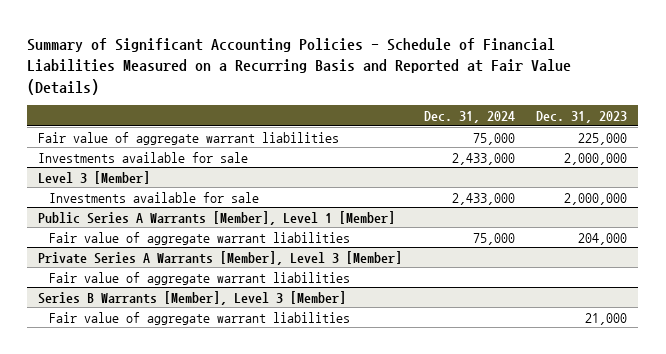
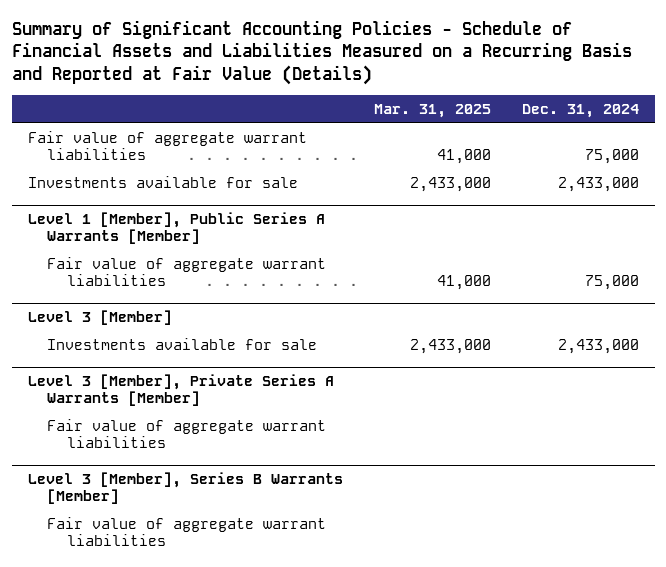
- Summary of Significant Accounting Policies - Schedule of Financial Liabilities Measured on a Recurring Basis and Reported at Fair Value (Details)
+ Summary of Significant Accounting Policies - Schedule of Financial Assets and Liabilities Measured on a Recurring Basis and Reported at Fair Value (Details)
- | Dec. 31, 2024 | Dec. 31, 2023
+ | Mar. 31, 2025 | Dec. 31, 2024
+ Level 1 [Member], Public Series A Warrants [Member]
+ Fair value of aggregate warrant liabilities | 41,000 | 75,000
- Public Series A Warrants [Member], Level 1 [Member]
- Fair value of aggregate warrant liabilities | 75,000 | 204,000
- Private Series A Warrants [Member], Level 3 [Member]
+ Level 3 [Member], Private Series A Warrants [Member]
- Series B Warrants [Member], Level 3 [Member]
+ Level 3 [Member], Series B Warrants [Member]

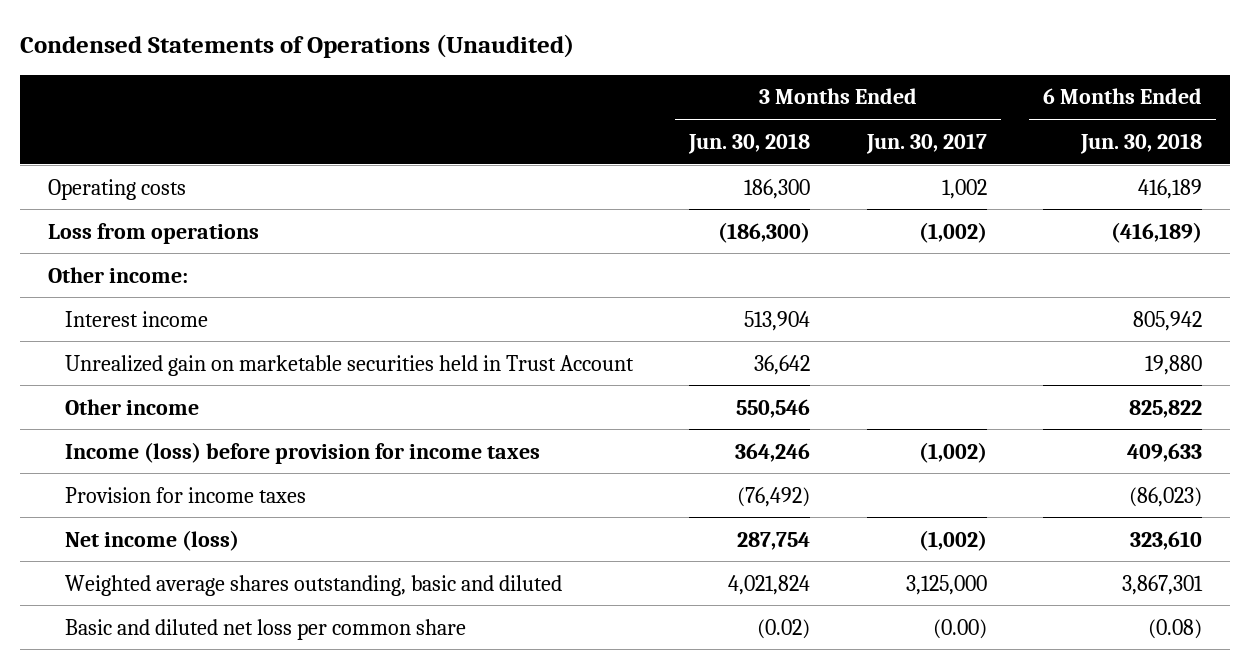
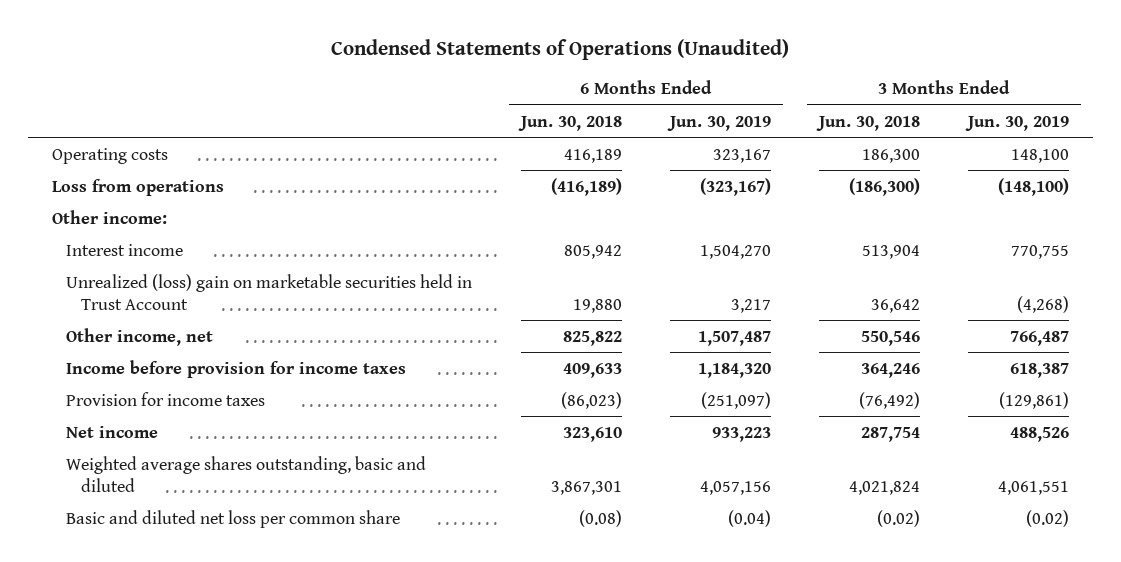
- | 3 Months Ended Jun. 30, 2018 | 3 Months Ended Jun. 30, 2017 | 6 Months Ended Jun. 30, 2018
+ | 6 Months Ended Jun. 30, 2018 | 6 Months Ended Jun. 30, 2019 | 3 Months Ended Jun. 30, 2018 | 3 Months Ended Jun. 30, 2019
- Unrealized gain on marketable securities held in Trust Account | 36,642 | | 19,880
- Other income | 550,546 | | 825,822
- Income (loss) before provision for income taxes | 364,246 | (1,002) | 409,633
+ Unrealized (loss) gain on marketable securities held in Trust Account | 19,880 | 3,217 | 36,642 | (4,268)
+ Other income, net | 825,822 | 1,507,487 | 550,546 | 766,487
+ Income before provision for income taxes | 409,633 | 1,184,320 | 364,246 | 618,387
- Net income (loss) | 287,754 | (1,002) | 323,610
+ Net income | 323,610 | 933,223 | 287,754 | 488,526

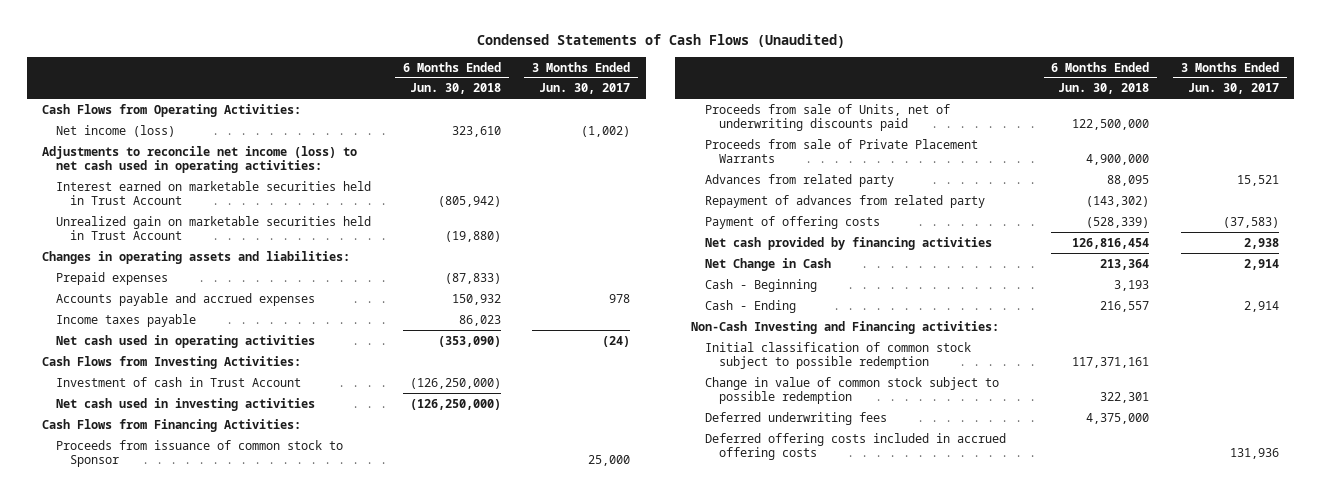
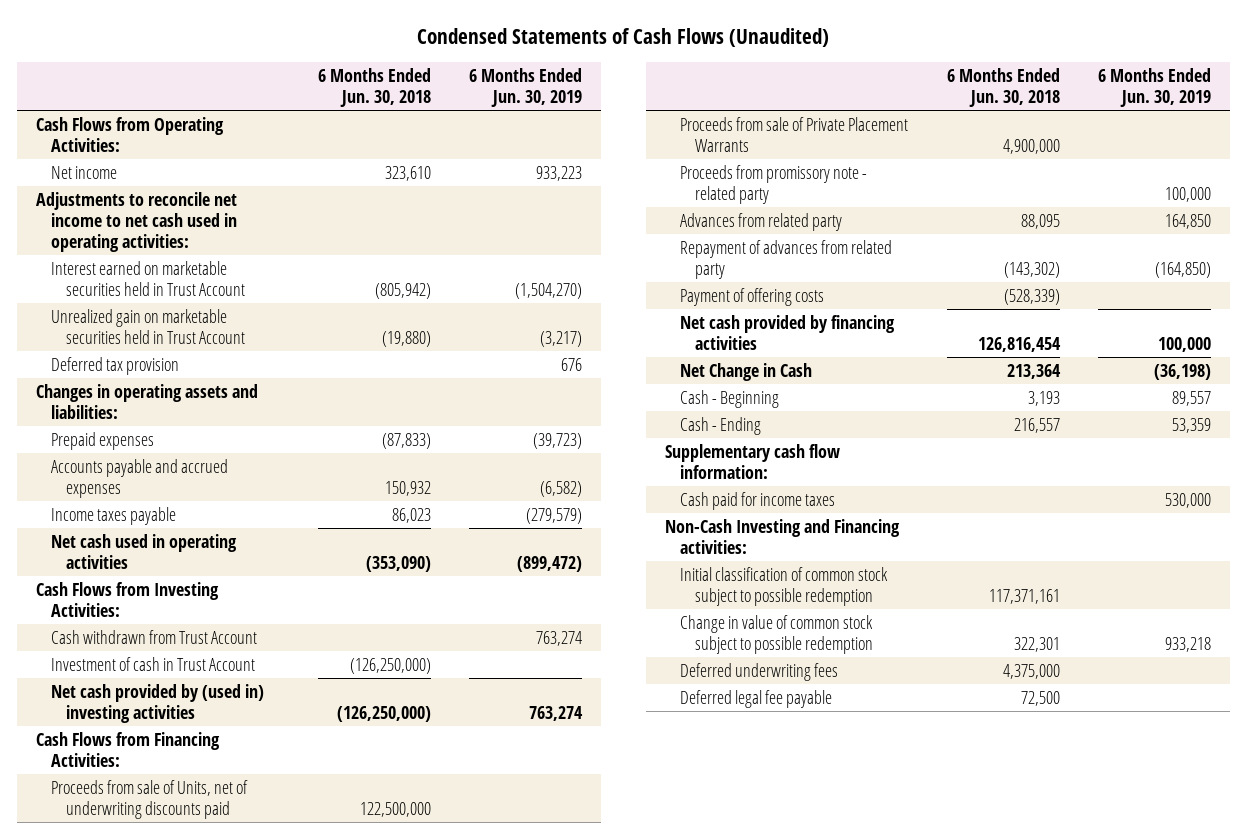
- | 6 Months Ended Jun. 30, 2018 | 3 Months Ended Jun. 30, 2017
+ | 6 Months Ended Jun. 30, 2018 | 6 Months Ended Jun. 30, 2019
- Net income (loss) | 323,610 | (1,002)
- Adjustments to reconcile net income (loss) to net cash used in operating activities:
+ Net income | 323,610 | 933,223
+ Adjustments to reconcile net income to net cash used in operating activities:
+ Deferred tax provision | | 676
+ Cash withdrawn from Trust Account | | 763,274
- Net cash used in investing activities | (126,250,000) |
+ Net cash provided by (used in) investing activities | (126,250,000) | 763,274
- Proceeds from issuance of common stock to Sponsor | | 25,000
+ Proceeds from promissory note - related party | | 100,000
+ Supplementary cash flow information:
+ Cash paid for income taxes | | 530,000
- Deferred offering costs included in accrued offering costs | | 131,936
+ Deferred legal fee payable | 72,500 |

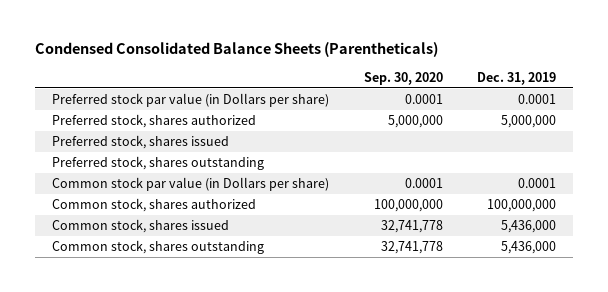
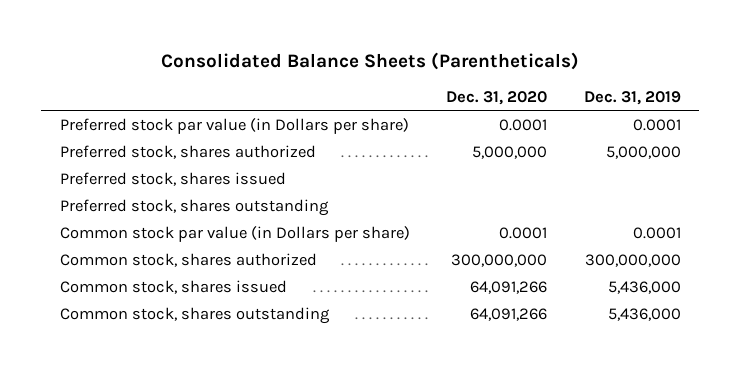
- Condensed Consolidated Balance Sheets (Parentheticals)
+ Consolidated Balance Sheets (Parentheticals)
- | Sep. 30, 2020 | Dec. 31, 2019
+ | Dec. 31, 2020 | Dec. 31, 2019
- Common stock, shares authorized | 100,000,000 | 100,000,000
+ Common stock, shares authorized | 300,000,000 | 300,000,000

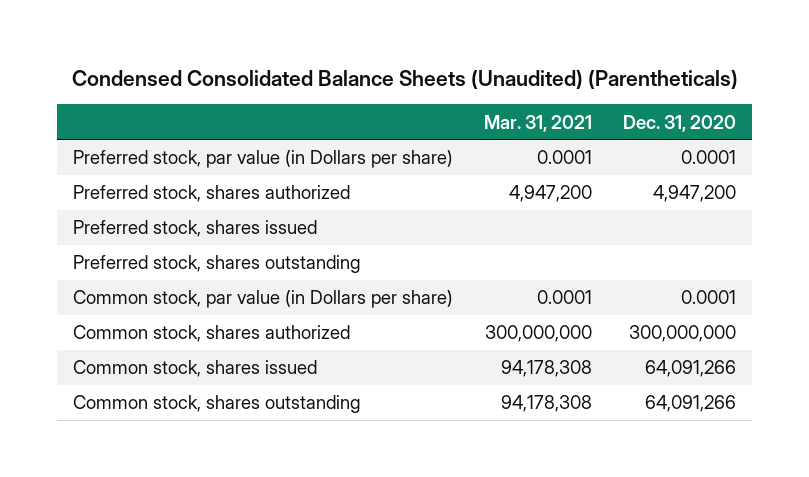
- Consolidated Balance Sheets (Parentheticals)
+ Condensed Consolidated Balance Sheets (Unaudited) (Parentheticals)
- | Dec. 31, 2020 | Dec. 31, 2019
+ | Mar. 31, 2021 | Dec. 31, 2020
- Preferred stock par value (in Dollars per share) | 0.0001 | 0.0001
- Preferred stock, shares authorized | 5,000,000 | 5,000,000
+ Preferred stock, par value (in Dollars per share) | 0.0001 | 0.0001
+ Preferred stock, shares authorized | 4,947,200 | 4,947,200
- Common stock par value (in Dollars per share) | 0.0001 | 0.0001
+ Common stock, par value (in Dollars per share) | 0.0001 | 0.0001

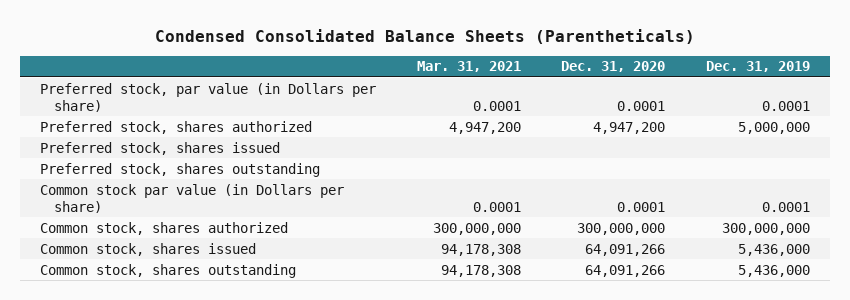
- Condensed Consolidated Balance Sheets (Unaudited) (Parentheticals)
+ Condensed Consolidated Balance Sheets (Parentheticals)
- | Mar. 31, 2021 | Dec. 31, 2020
+ | Mar. 31, 2021 | Dec. 31, 2020 | Dec. 31, 2019
- Common stock, par value (in Dollars per share) | 0.0001 | 0.0001
+ Common stock par value (in Dollars per share) | 0.0001 | 0.0001 | 0.0001

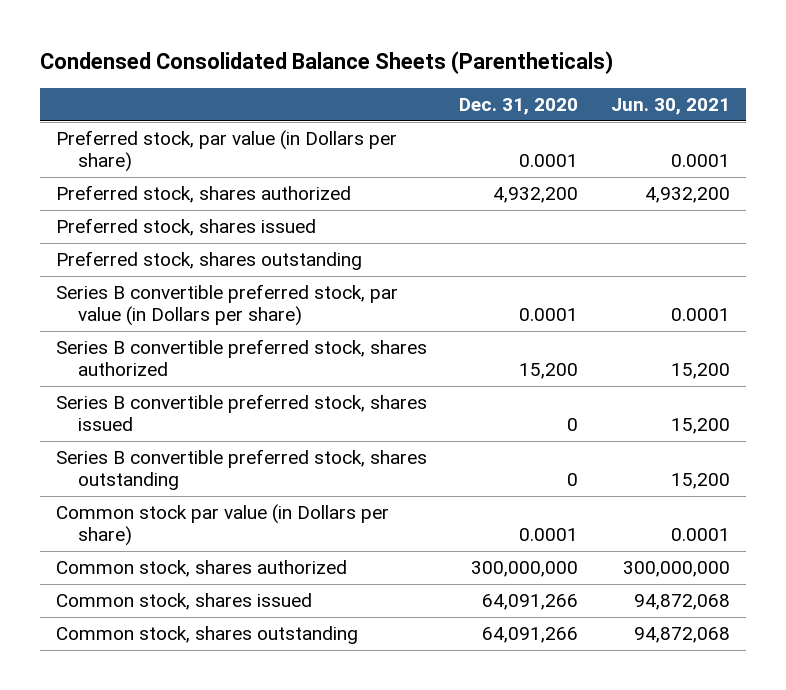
- | Mar. 31, 2021 | Dec. 31, 2020 | Dec. 31, 2019
+ | Dec. 31, 2020 | Jun. 30, 2021
- Preferred stock, shares authorized | 4,947,200 | 4,947,200 | 5,000,000
+ Preferred stock, shares authorized | 4,932,200 | 4,932,200
+ Series B convertible preferred stock, par value (in Dollars per share) | 0.0001 | 0.0001
+ Series B convertible preferred stock, shares authorized | 15,200 | 15,200
+ Series B convertible preferred stock, shares issued | 0 | 15,200
+ Series B convertible preferred stock, shares outstanding | 0 | 15,200

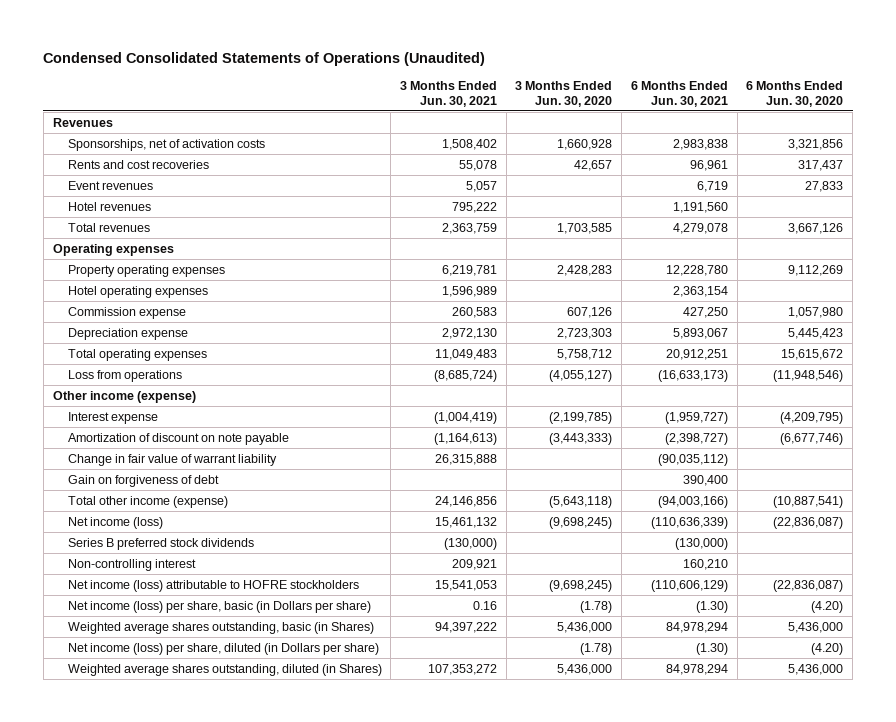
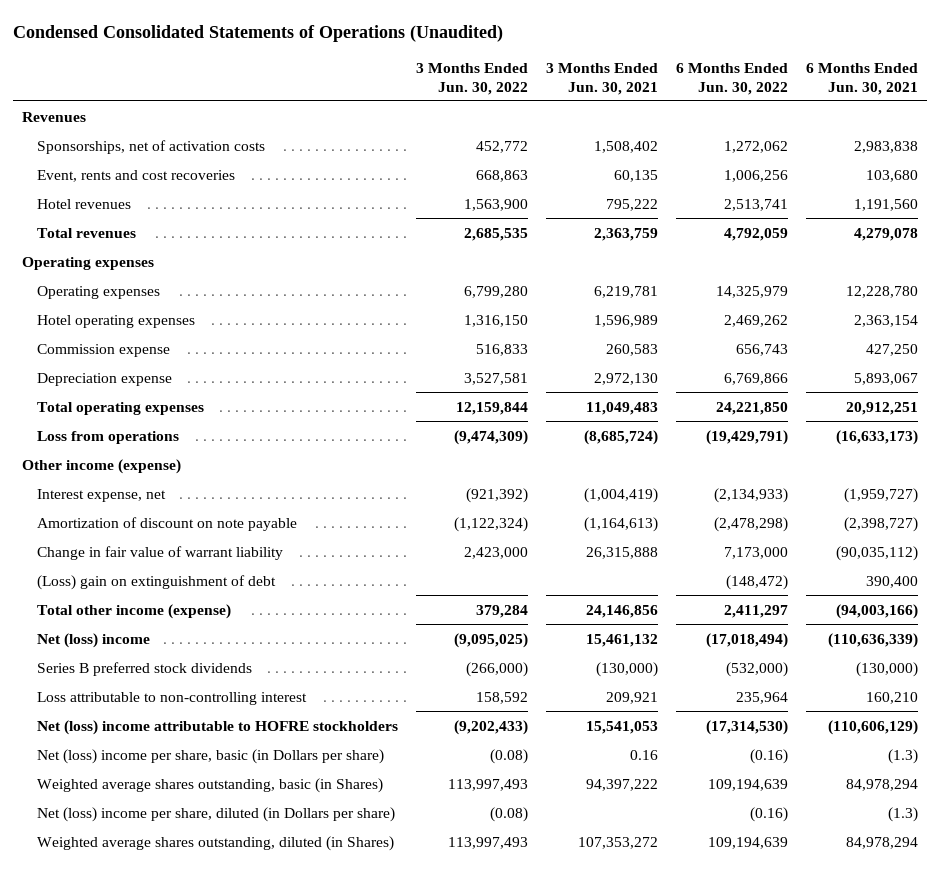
- | 3 Months Ended Jun. 30, 2021 | 3 Months Ended Jun. 30, 2020 | 6 Months Ended Jun. 30, 2021 | 6 Months Ended Jun. 30, 2020
+ | 3 Months Ended Jun. 30, 2022 | 3 Months Ended Jun. 30, 2021 | 6 Months Ended Jun. 30, 2022 | 6 Months Ended Jun. 30, 2021
- Rents and cost recoveries | 55,078 | 42,657 | 96,961 | 317,437
- Event revenues | 5,057 | | 6,719 | 27,833
+ Event, rents and cost recoveries | 668,863 | 60,135 | 1,006,256 | 103,680
- Property operating expenses | 6,219,781 | 2,428,283 | 12,228,780 | 9,112,269
+ Operating expenses | 6,799,280 | 6,219,781 | 14,325,979 | 12,228,780
- Interest expense | (1,004,419) | (2,199,785) | (1,959,727) | (4,209,795)
+ Interest expense, net | (921,392) | (1,004,419) | (2,134,933) | (1,959,727)
- Gain on forgiveness of debt | | | 390,400 |
+ (Loss) gain on extinguishment of debt | | | (148,472) | 390,400
- Net income (loss) | 15,461,132 | (9,698,245) | (110,636,339) | (22,836,087)
+ Net (loss) income | (9,095,025) | 15,461,132 | (17,018,494) | (110,636,339)
- Non-controlling interest | 209,921 | | 160,210 |
- Net income (loss) attributable to HOFRE stockholders | 15,541,053 | (9,698,245) | (110,606,129) | (22,836,087)
- Net income (loss) per share, basic (in Dollars per share) | 0.16 | (1.78) | (1.30) | (4.20)
+ Loss attributable to non-controlling interest | 158,592 | 209,921 | 235,964 | 160,210
+ Net (loss) income attributable to HOFRE stockholders | (9,202,433) | 15,541,053 | (17,314,530) | (110,606,129)
+ Net (loss) income per share, basic (in Dollars per share) | (0.08) | 0.16 | (0.16) | (1.3)
- Net income (loss) per share, diluted (in Dollars per share) | | (1.78) | (1.30) | (4.20)
+ Net (loss) income per share, diluted (in Dollars per share) | (0.08) | | (0.16) | (1.3)

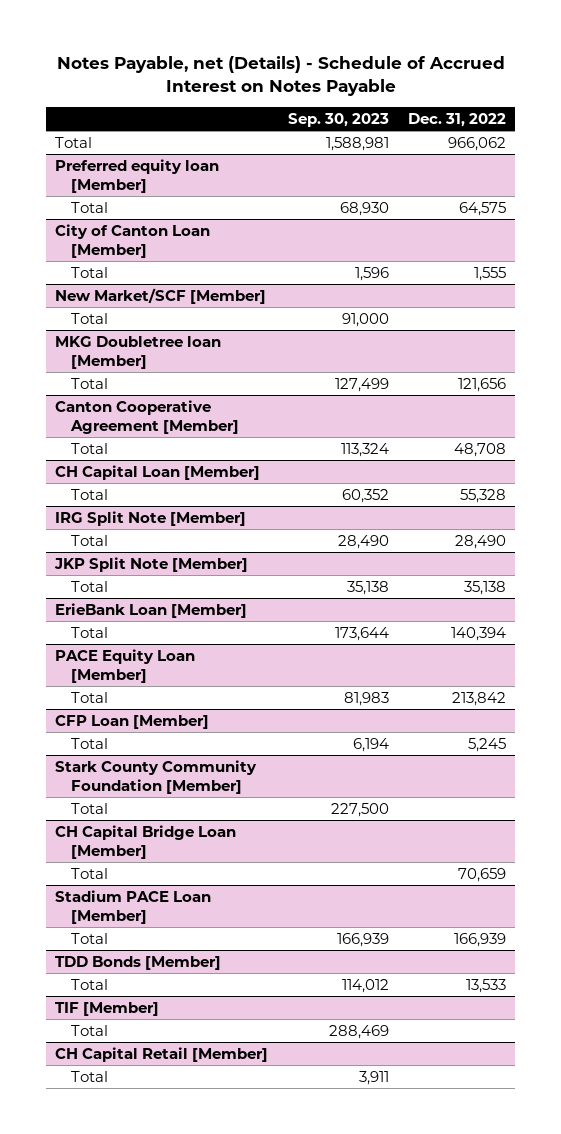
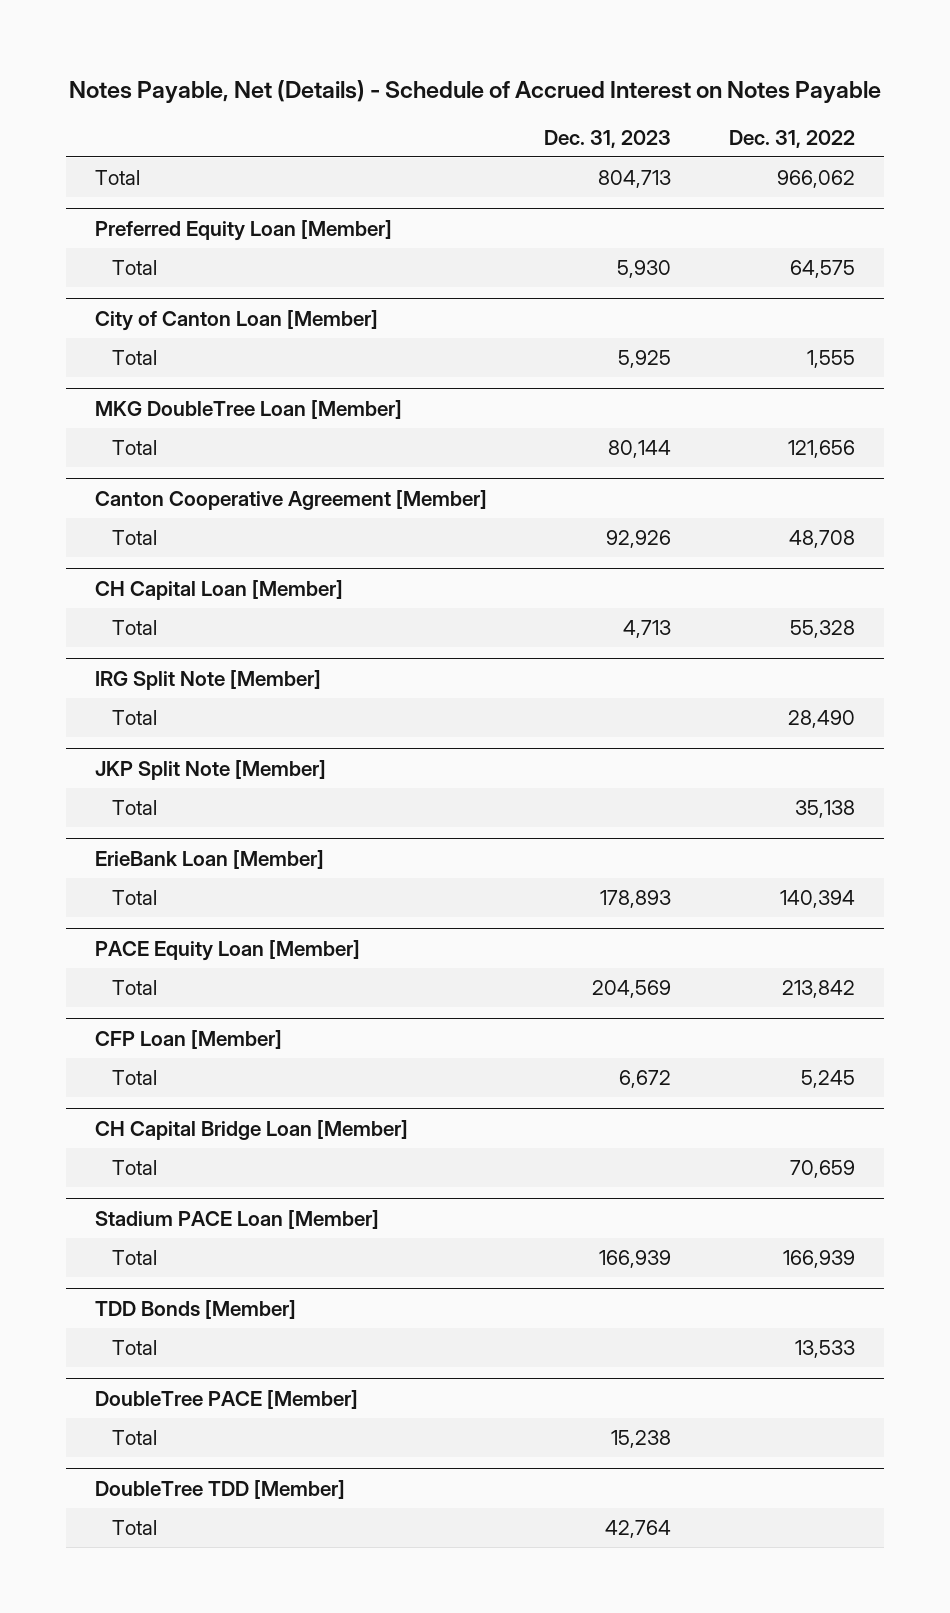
- Notes Payable, net (Details) - Schedule of Accrued Interest on Notes Payable
+ Notes Payable, Net (Details) - Schedule of Accrued Interest on Notes Payable
- | Sep. 30, 2023 | Dec. 31, 2022
+ | Dec. 31, 2023 | Dec. 31, 2022
- Preferred equity loan [Member]
+ Preferred Equity Loan [Member]
- New Market/SCF [Member]
- Total | 91,000 |
- MKG Doubletree loan [Member]
+ MKG DoubleTree Loan [Member]
- Stark County Community Foundation [Member]
- Total | 227,500 |
- TIF [Member]
+ DoubleTree PACE [Member]
- CH Capital Retail [Member]
+ DoubleTree TDD [Member]

